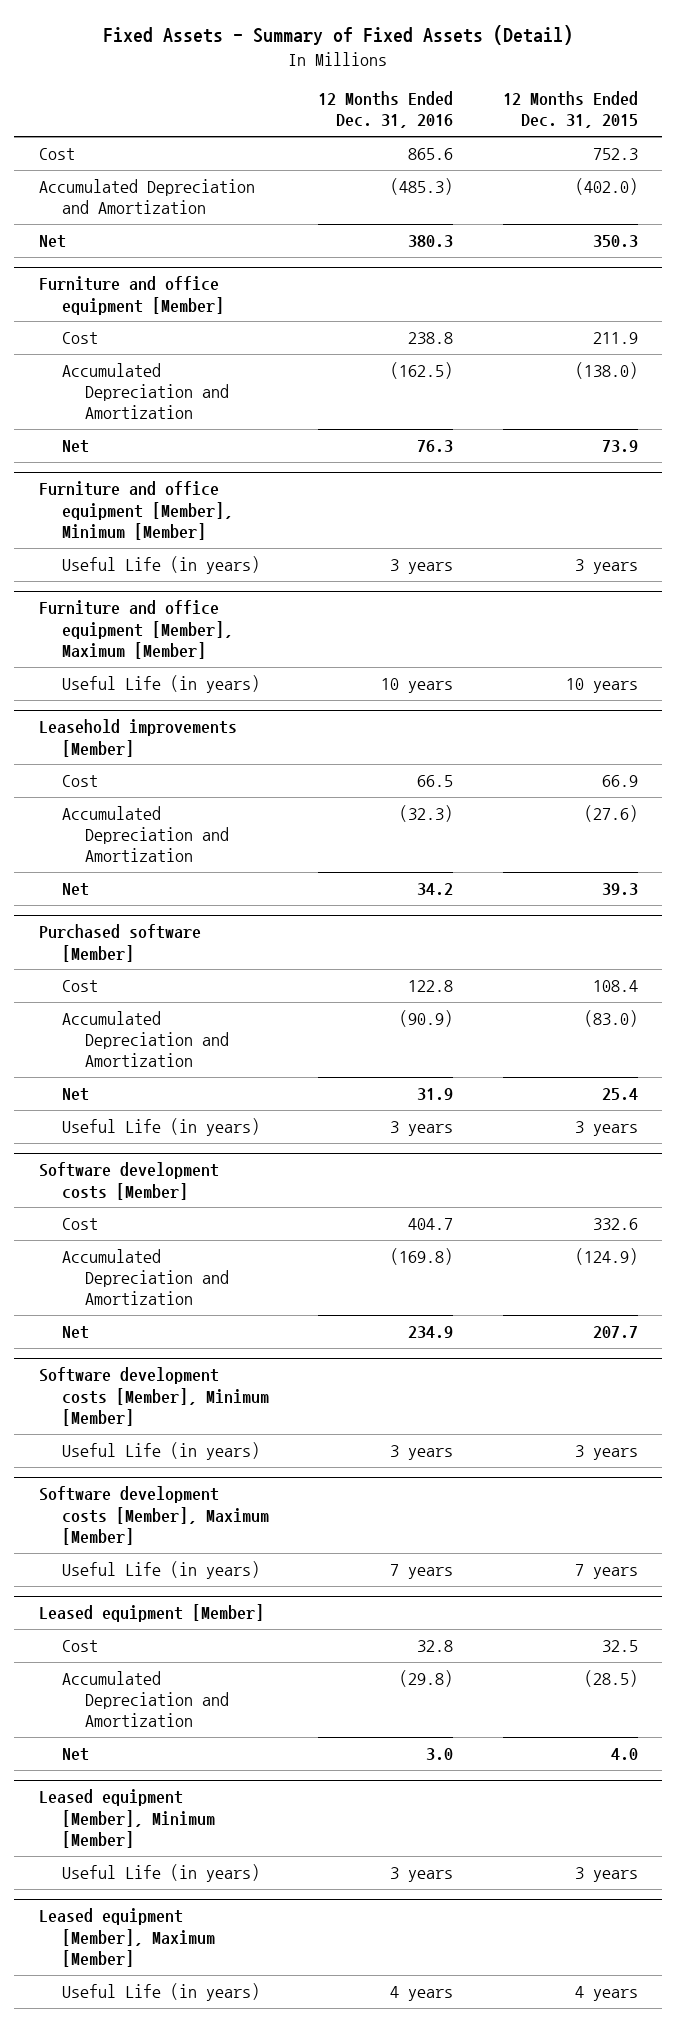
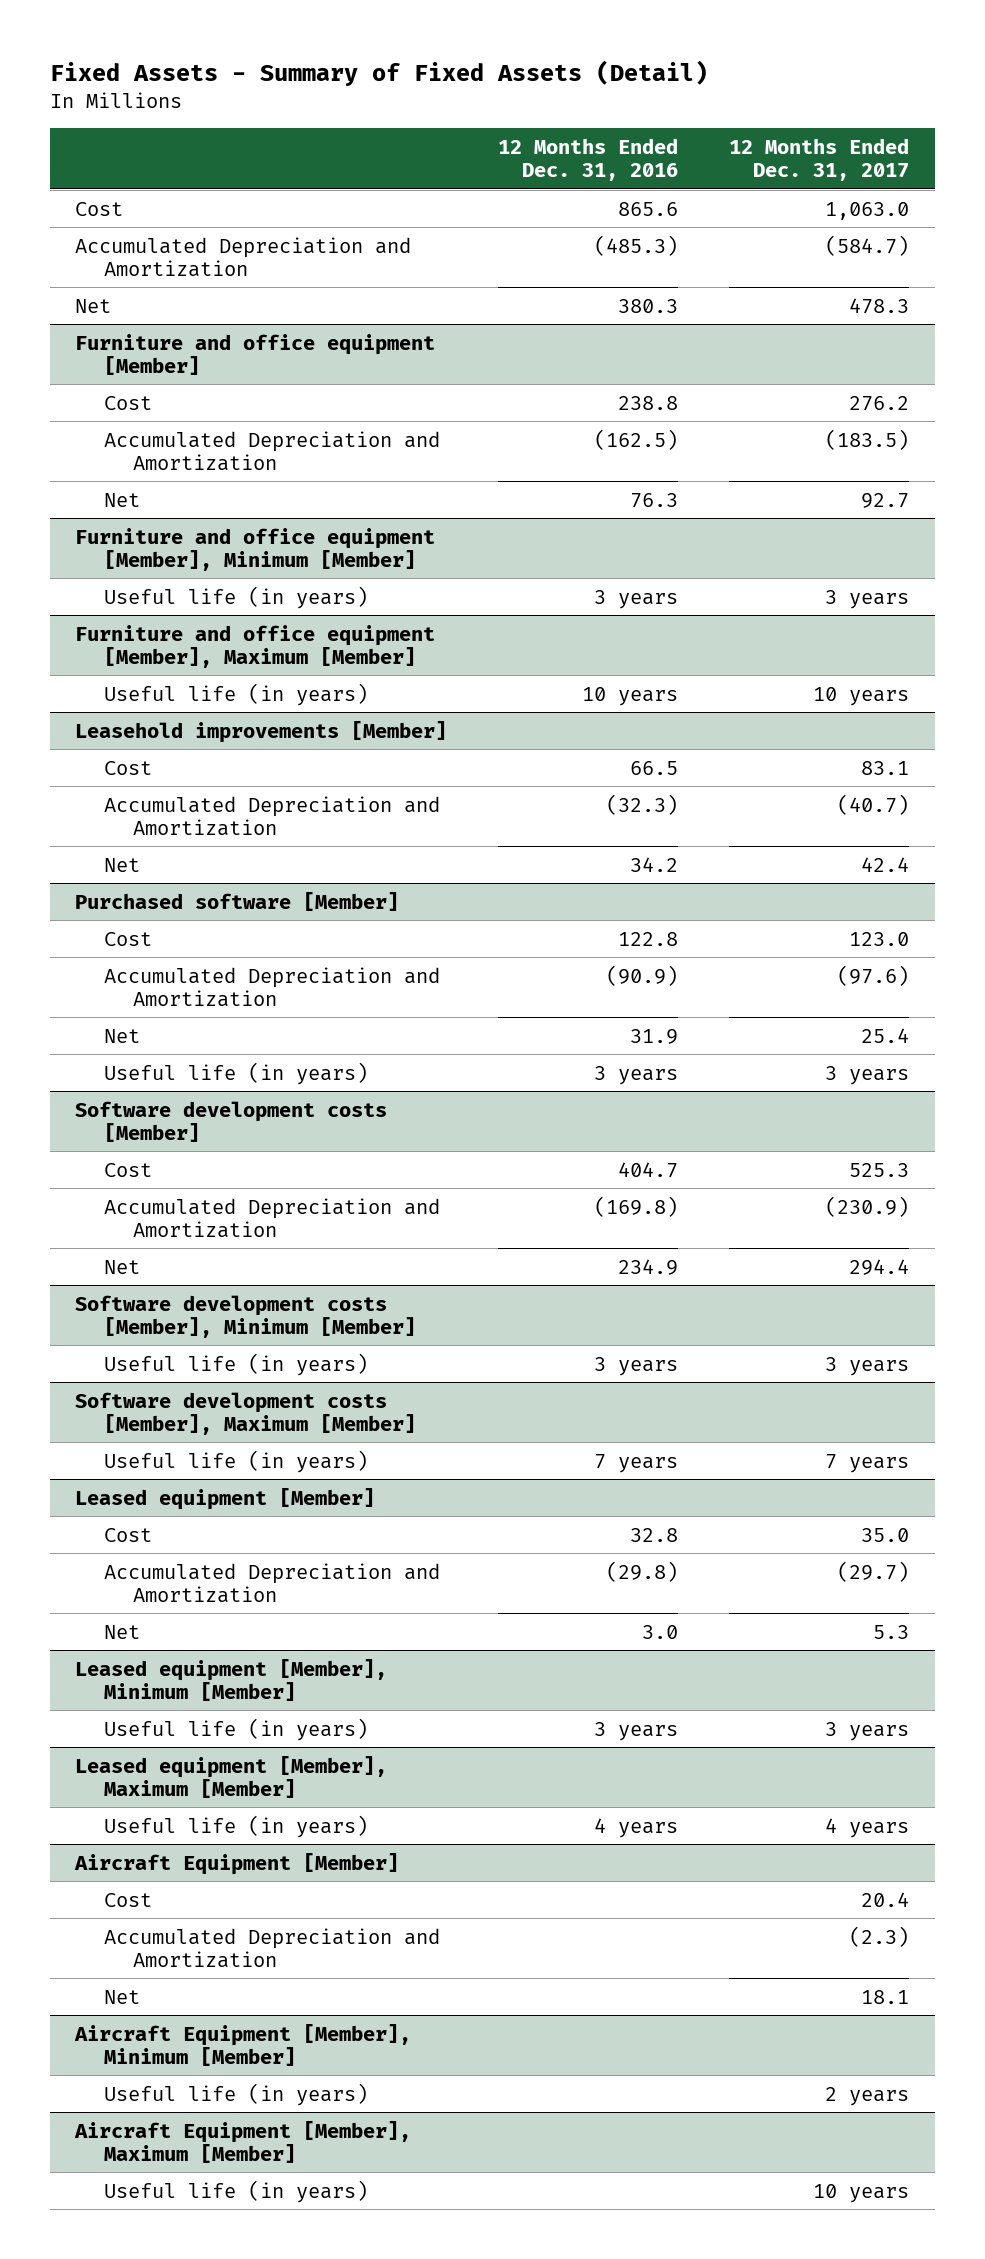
- | 12 Months Ended Dec. 31, 2016 | 12 Months Ended Dec. 31, 2015
+ | 12 Months Ended Dec. 31, 2016 | 12 Months Ended Dec. 31, 2017
@ Furniture and office equipment [Member], Minimum [Member]
- Useful Life (in years) | 3 years | 3 years
+ Useful life (in years) | 3 years | 3 years
@ Furniture and office equipment [Member], Maximum [Member]
- Useful Life (in years) | 10 years | 10 years
+ Useful life (in years) | 10 years | 10 years
@ Purchased software [Member]
- Useful Life (in years) | 3 years | 3 years
+ Useful life (in years) | 3 years | 3 years
@ Software development costs [Member], Minimum [Member]
- Useful Life (in years) | 3 years | 3 years
+ Useful life (in years) | 3 years | 3 years
@ Software development costs [Member], Maximum [Member]
- Useful Life (in years) | 7 years | 7 years
+ Useful life (in years) | 7 years | 7 years
@ Leased equipment [Member], Minimum [Member]
- Useful Life (in years) | 3 years | 3 years
+ Useful life (in years) | 3 years | 3 years
@ Leased equipment [Member], Maximum [Member]
- Useful Life (in years) | 4 years | 4 years
+ Useful life (in years) | 4 years | 4 years
+ Aircraft Equipment [Member]
+ Cost | | 20.4
+ Accumulated Depreciation and Amortization | | (2.3)
+ Net | | 18.1
+ Aircraft Equipment [Member], Minimum [Member]
+ Useful life (in years) | | 2 years
+ Aircraft Equipment [Member], Maximum [Member]
+ Useful life (in years) | | 10 years

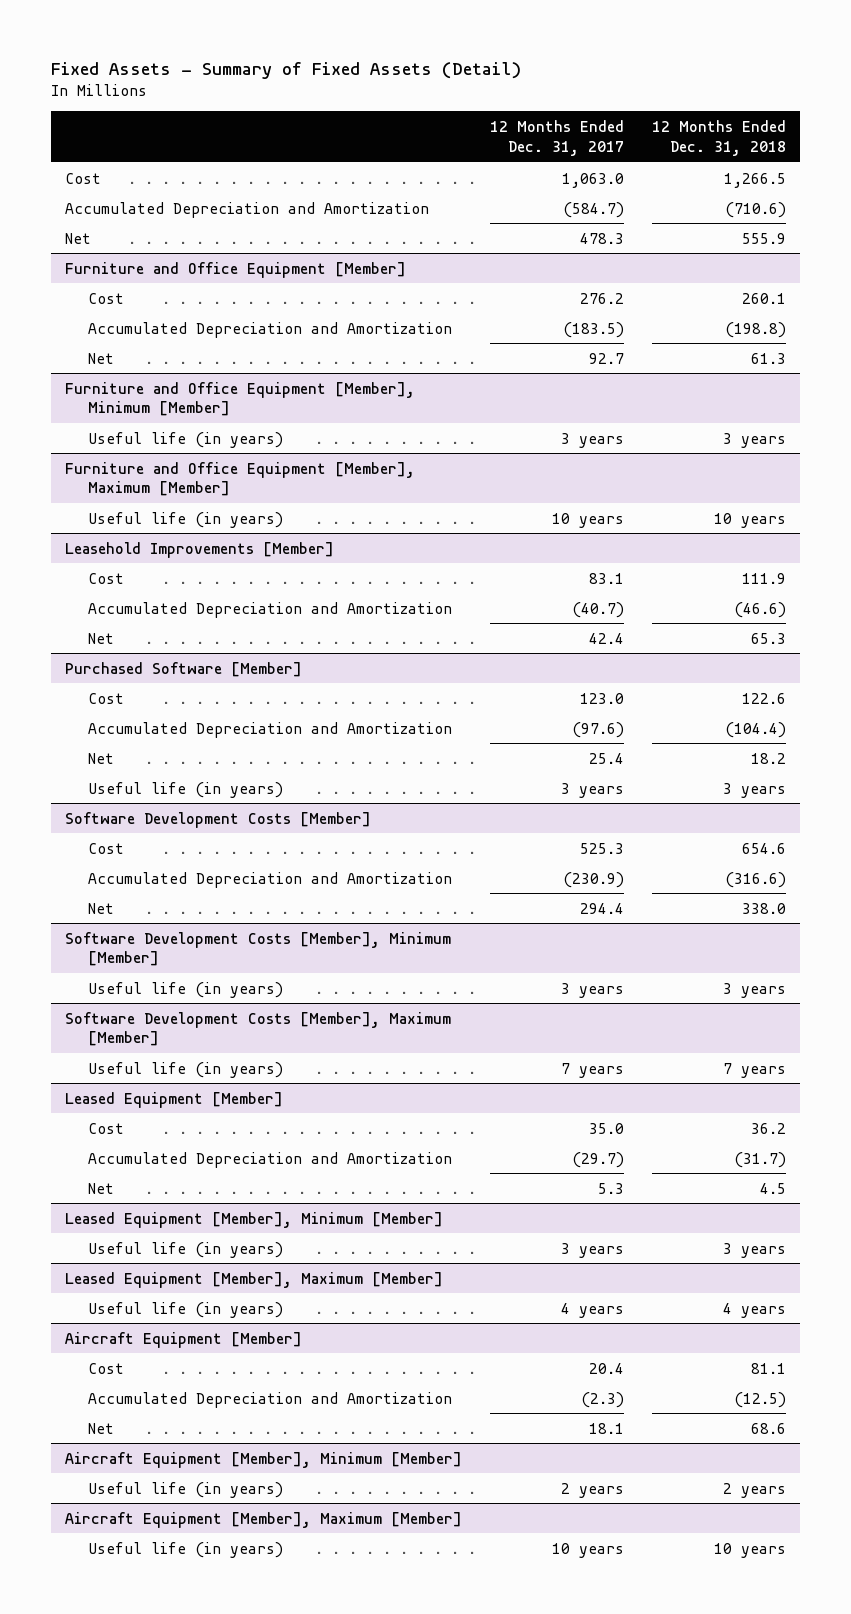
- | 12 Months Ended Dec. 31, 2016 | 12 Months Ended Dec. 31, 2017
+ | 12 Months Ended Dec. 31, 2017 | 12 Months Ended Dec. 31, 2018
- Furniture and office equipment [Member]
+ Furniture and Office Equipment [Member]
- Furniture and office equipment [Member], Minimum [Member]
+ Furniture and Office Equipment [Member], Minimum [Member]
- Furniture and office equipment [Member], Maximum [Member]
+ Furniture and Office Equipment [Member], Maximum [Member]
- Leasehold improvements [Member]
+ Leasehold Improvements [Member]
- Purchased software [Member]
+ Purchased Software [Member]
- Software development costs [Member]
+ Software Development Costs [Member]
- Software development costs [Member], Minimum [Member]
+ Software Development Costs [Member], Minimum [Member]
- Software development costs [Member], Maximum [Member]
+ Software Development Costs [Member], Maximum [Member]
- Leased equipment [Member]
+ Leased Equipment [Member]
- Leased equipment [Member], Minimum [Member]
+ Leased Equipment [Member], Minimum [Member]
- Leased equipment [Member], Maximum [Member]
+ Leased Equipment [Member], Maximum [Member]

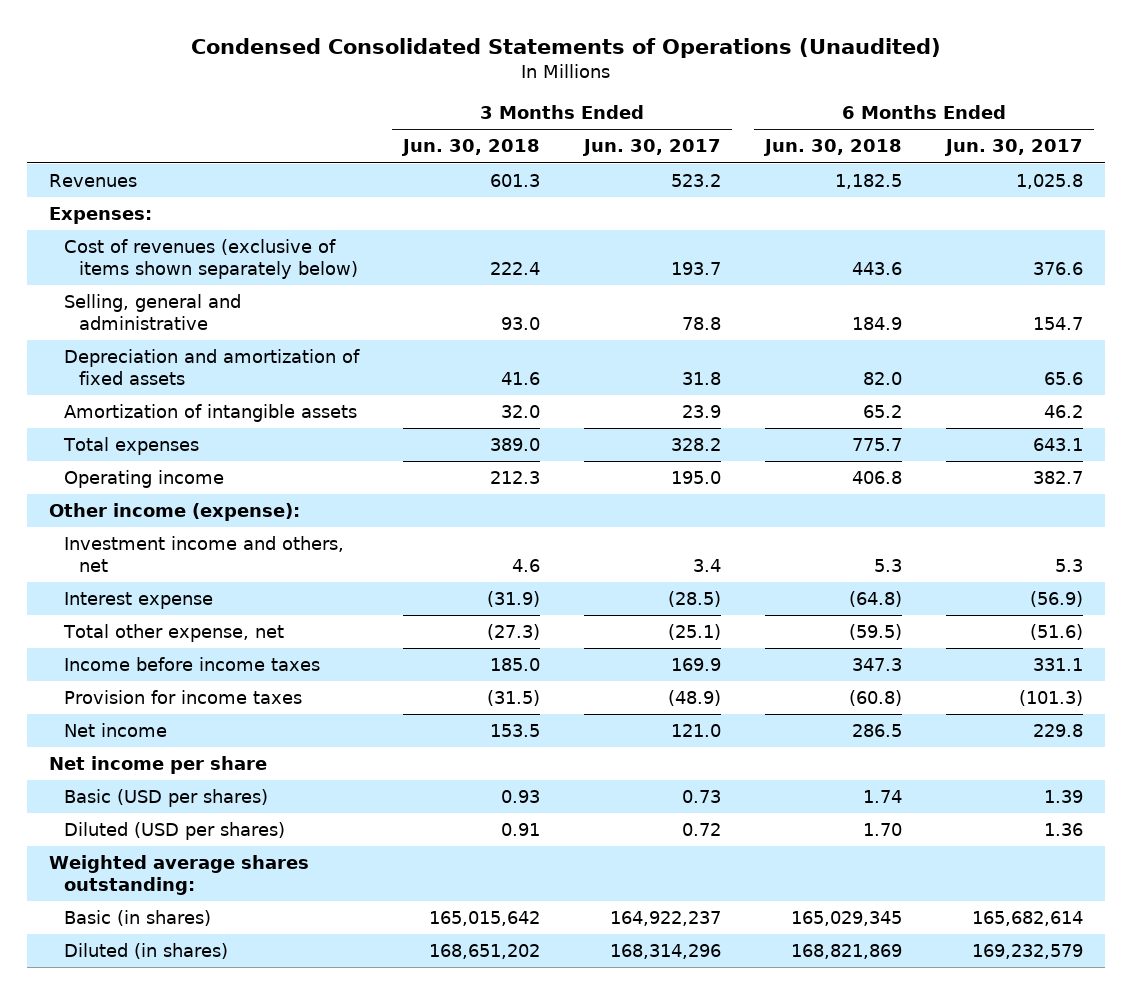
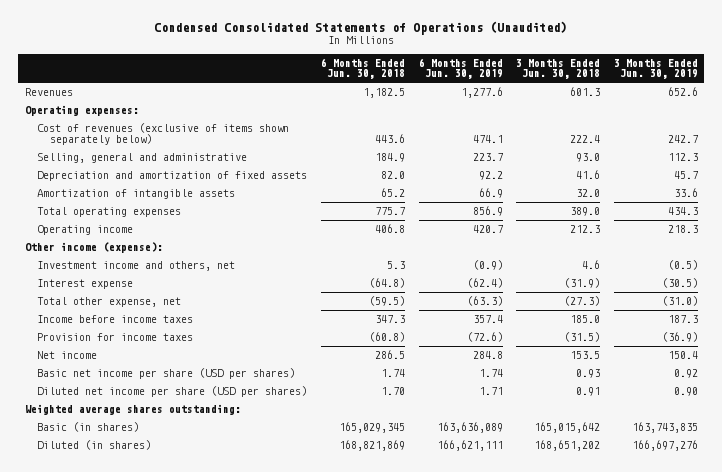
- | 3 Months Ended Jun. 30, 2018 | 3 Months Ended Jun. 30, 2017 | 6 Months Ended Jun. 30, 2018 | 6 Months Ended Jun. 30, 2017
+ | 6 Months Ended Jun. 30, 2018 | 6 Months Ended Jun. 30, 2019 | 3 Months Ended Jun. 30, 2018 | 3 Months Ended Jun. 30, 2019
- Expenses:
+ Operating expenses:
- Total expenses | 389.0 | 328.2 | 775.7 | 643.1
+ Total operating expenses | 775.7 | 856.9 | 389.0 | 434.3
- Net income per share
- Basic (USD per shares) | 0.93 | 0.73 | 1.74 | 1.39
- Diluted (USD per shares) | 0.91 | 0.72 | 1.70 | 1.36
+ Basic net income per share (USD per shares) | 1.74 | 1.74 | 0.93 | 0.92
+ Diluted net income per share (USD per shares) | 1.70 | 1.71 | 0.91 | 0.90

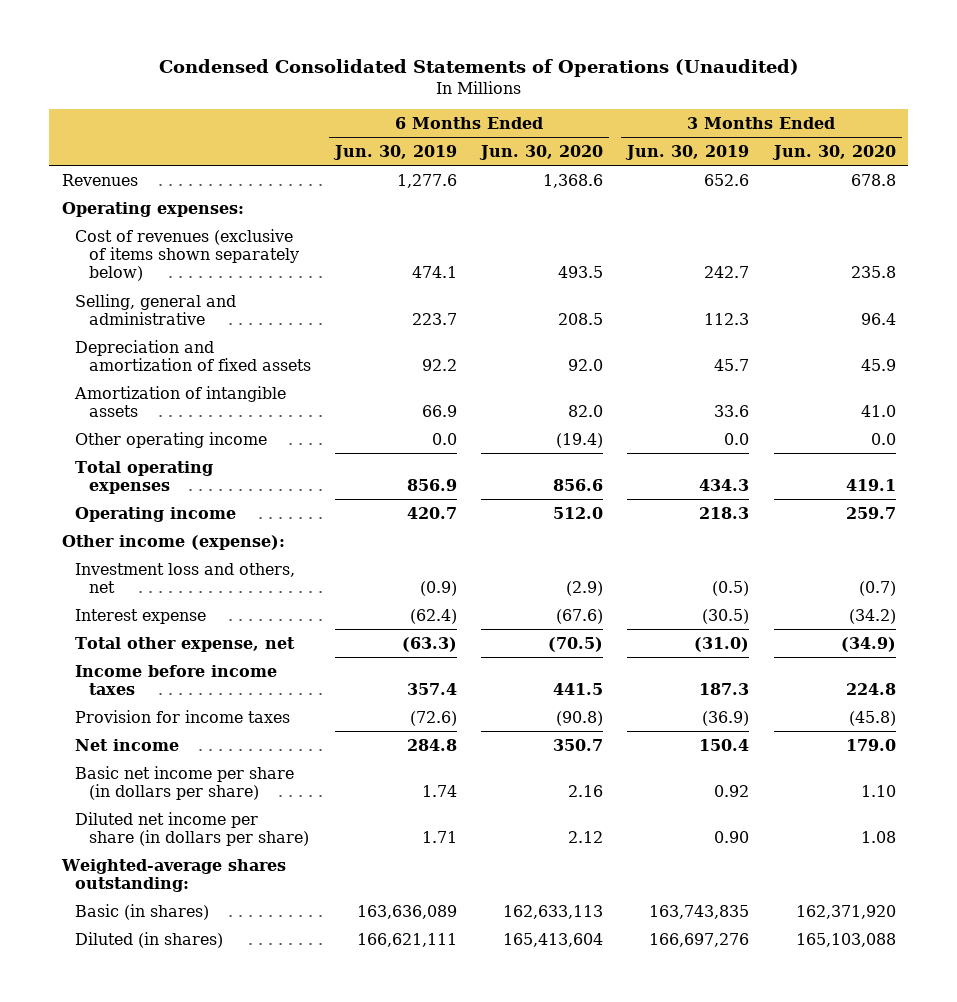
- | 6 Months Ended Jun. 30, 2018 | 6 Months Ended Jun. 30, 2019 | 3 Months Ended Jun. 30, 2018 | 3 Months Ended Jun. 30, 2019
+ | 6 Months Ended Jun. 30, 2019 | 6 Months Ended Jun. 30, 2020 | 3 Months Ended Jun. 30, 2019 | 3 Months Ended Jun. 30, 2020
+ Other operating income | 0.0 | (19.4) | 0.0 | 0.0
- Investment income and others, net | 5.3 | (0.9) | 4.6 | (0.5)
+ Investment loss and others, net | (0.9) | (2.9) | (0.5) | (0.7)
- Basic net income per share (USD per shares) | 1.74 | 1.74 | 0.93 | 0.92
- Diluted net income per share (USD per shares) | 1.70 | 1.71 | 0.91 | 0.90
- Weighted average shares outstanding:
+ Basic net income per share (in dollars per share) | 1.74 | 2.16 | 0.92 | 1.10
+ Diluted net income per share (in dollars per share) | 1.71 | 2.12 | 0.90 | 1.08
+ Weighted-average shares outstanding:

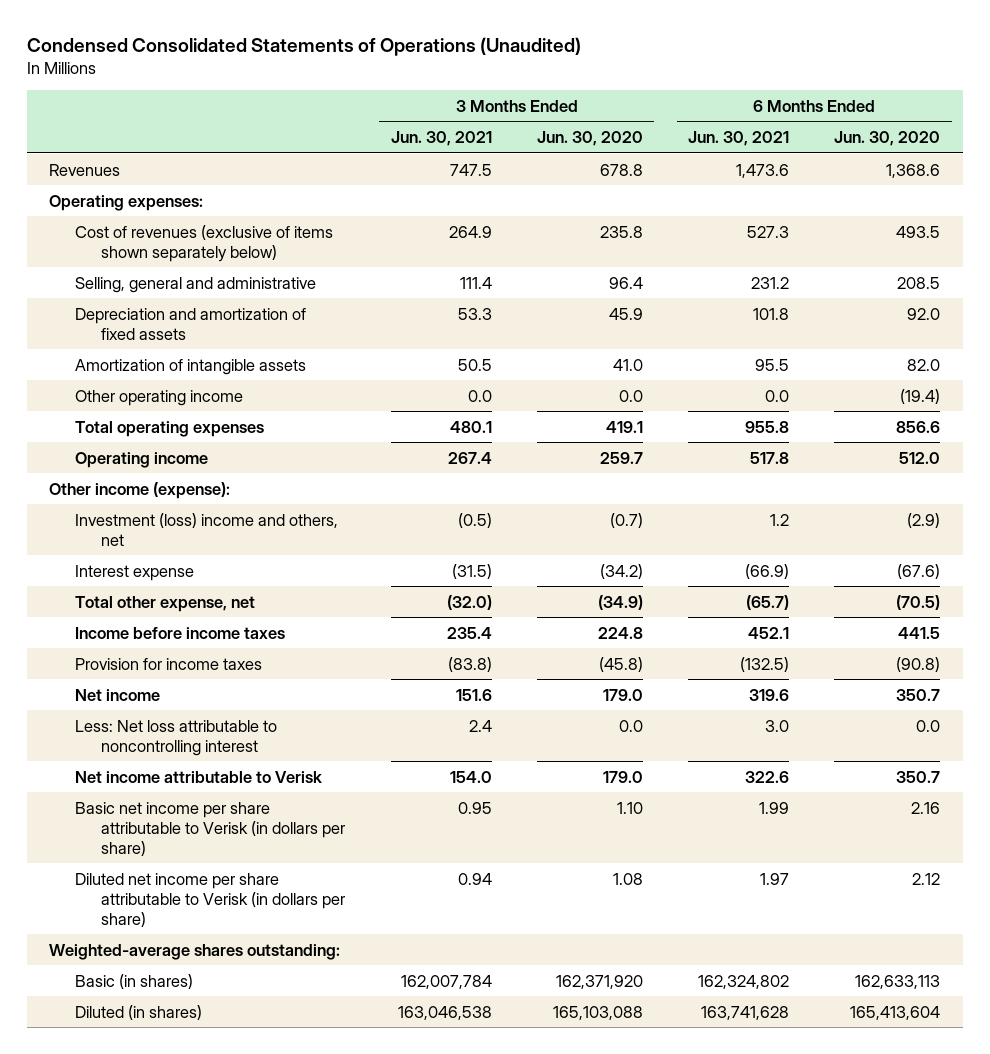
- | 6 Months Ended Jun. 30, 2019 | 6 Months Ended Jun. 30, 2020 | 3 Months Ended Jun. 30, 2019 | 3 Months Ended Jun. 30, 2020
+ | 3 Months Ended Jun. 30, 2021 | 3 Months Ended Jun. 30, 2020 | 6 Months Ended Jun. 30, 2021 | 6 Months Ended Jun. 30, 2020
- Investment loss and others, net | (0.9) | (2.9) | (0.5) | (0.7)
+ Investment (loss) income and others, net | (0.5) | (0.7) | 1.2 | (2.9)
- Basic net income per share (in dollars per share) | 1.74 | 2.16 | 0.92 | 1.10
- Diluted net income per share (in dollars per share) | 1.71 | 2.12 | 0.90 | 1.08
+ Less: Net loss attributable to noncontrolling interest | 2.4 | 0.0 | 3.0 | 0.0
+ Net income attributable to Verisk | 154.0 | 179.0 | 322.6 | 350.7
+ Basic net income per share attributable to Verisk (in dollars per share) | 0.95 | 1.10 | 1.99 | 2.16
+ Diluted net income per share attributable to Verisk (in dollars per share) | 0.94 | 1.08 | 1.97 | 2.12

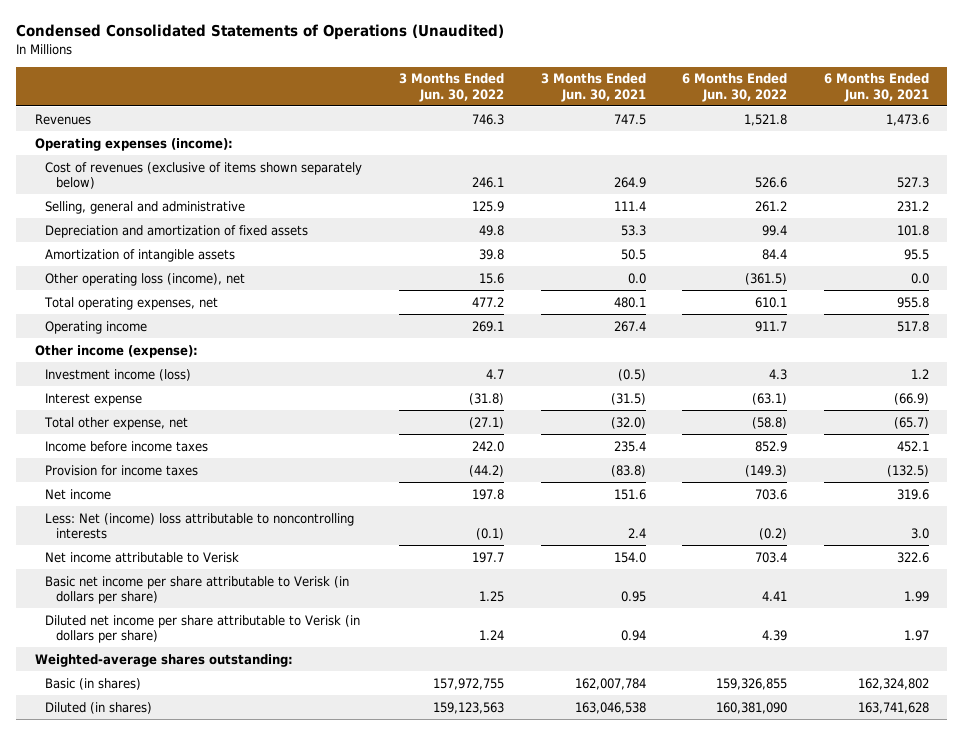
- | 3 Months Ended Jun. 30, 2021 | 3 Months Ended Jun. 30, 2020 | 6 Months Ended Jun. 30, 2021 | 6 Months Ended Jun. 30, 2020
+ | 3 Months Ended Jun. 30, 2022 | 3 Months Ended Jun. 30, 2021 | 6 Months Ended Jun. 30, 2022 | 6 Months Ended Jun. 30, 2021
- Operating expenses:
+ Operating expenses (income):
- Other operating income | 0.0 | 0.0 | 0.0 | (19.4)
- Total operating expenses | 480.1 | 419.1 | 955.8 | 856.6
+ Other operating loss (income), net | 15.6 | 0.0 | (361.5) | 0.0
+ Total operating expenses, net | 477.2 | 480.1 | 610.1 | 955.8
- Investment (loss) income and others, net | (0.5) | (0.7) | 1.2 | (2.9)
+ Investment income (loss) | 4.7 | (0.5) | 4.3 | 1.2
- Less: Net loss attributable to noncontrolling interest | 2.4 | 0.0 | 3.0 | 0.0
+ Less: Net (income) loss attributable to noncontrolling interests | (0.1) | 2.4 | (0.2) | 3.0

